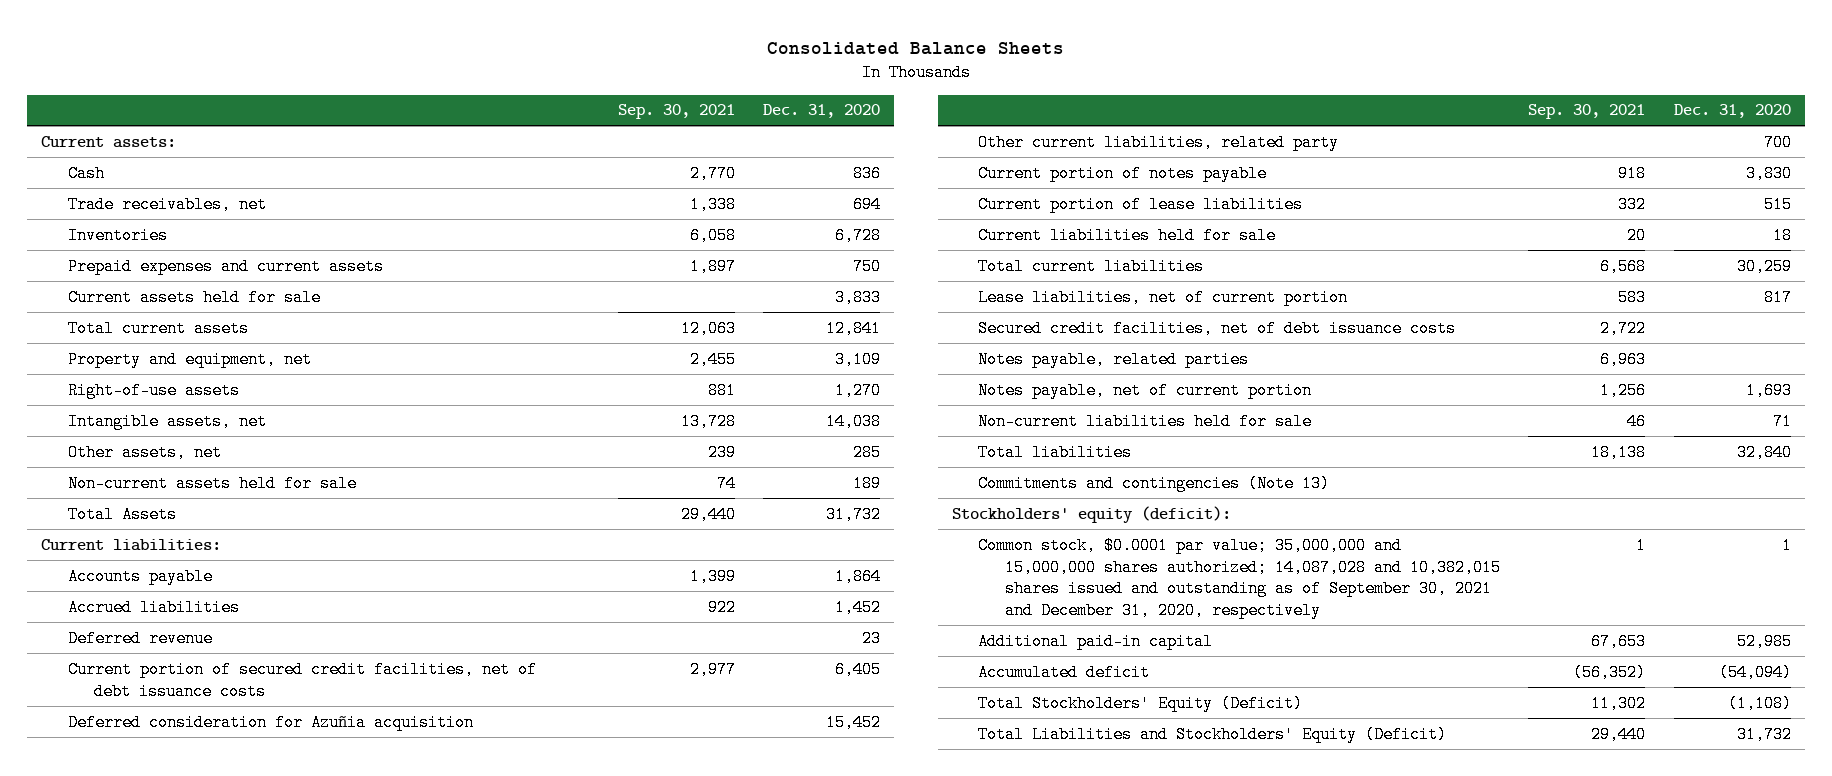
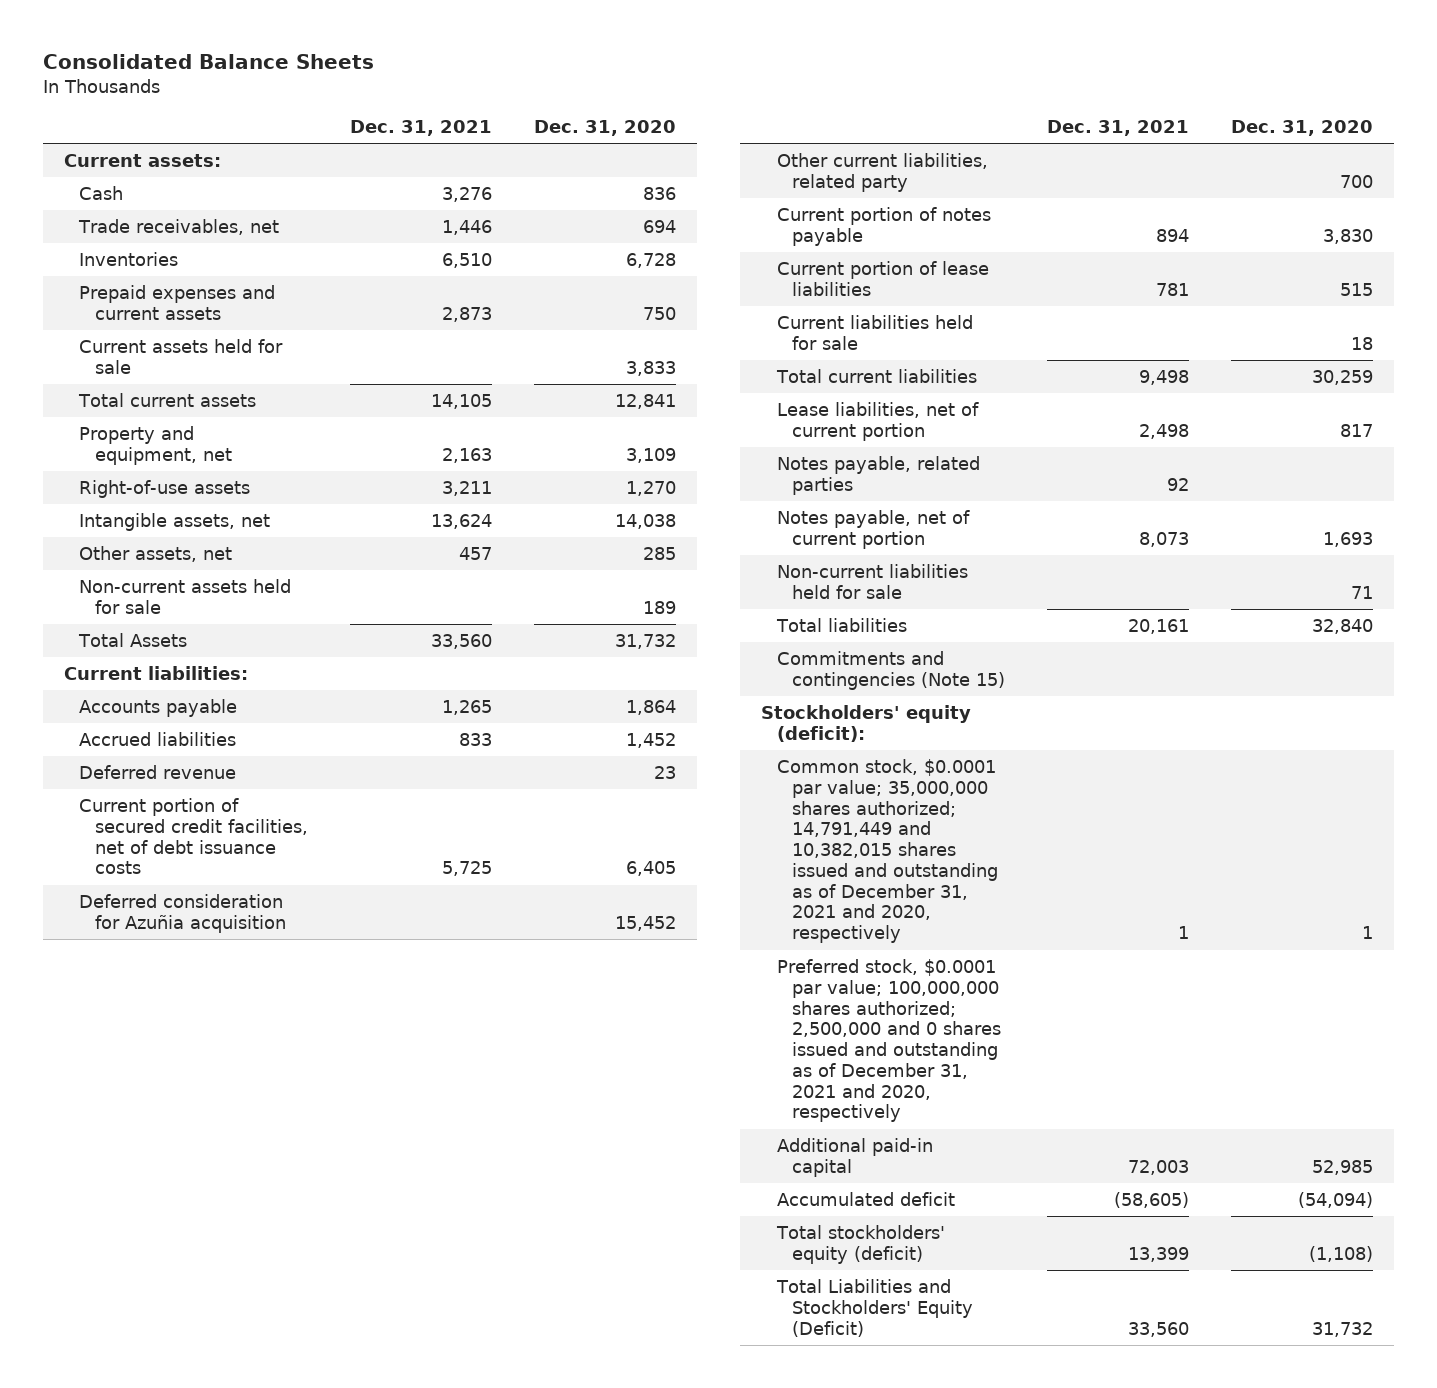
- | Sep. 30, 2021 | Dec. 31, 2020
+ | Dec. 31, 2021 | Dec. 31, 2020
- Secured credit facilities, net of debt issuance costs | 2,722 |
- Commitments and contingencies (Note 13)
+ Commitments and contingencies (Note 15)
- Common stock, $0.0001 par value; 35,000,000 and 15,000,000 shares authorized; 14,087,028 and 10,382,015 shares issued and outstanding as of September 30, 2021 and December 31, 2020, respectively | 1 | 1
+ Common stock, $0.0001 par value; 35,000,000 shares authorized; 14,791,449 and 10,382,015 shares issued and outstanding as of December 31, 2021 and 2020, respectively | 1 | 1
+ Preferred stock, $0.0001 par value; 100,000,000 shares authorized; 2,500,000 and 0 shares issued and outstanding as of December 31, 2021 and 2020, respectively
- Total Stockholders' Equity (Deficit) | 11,302 | (1,108)
+ Total stockholders' equity (deficit) | 13,399 | (1,108)

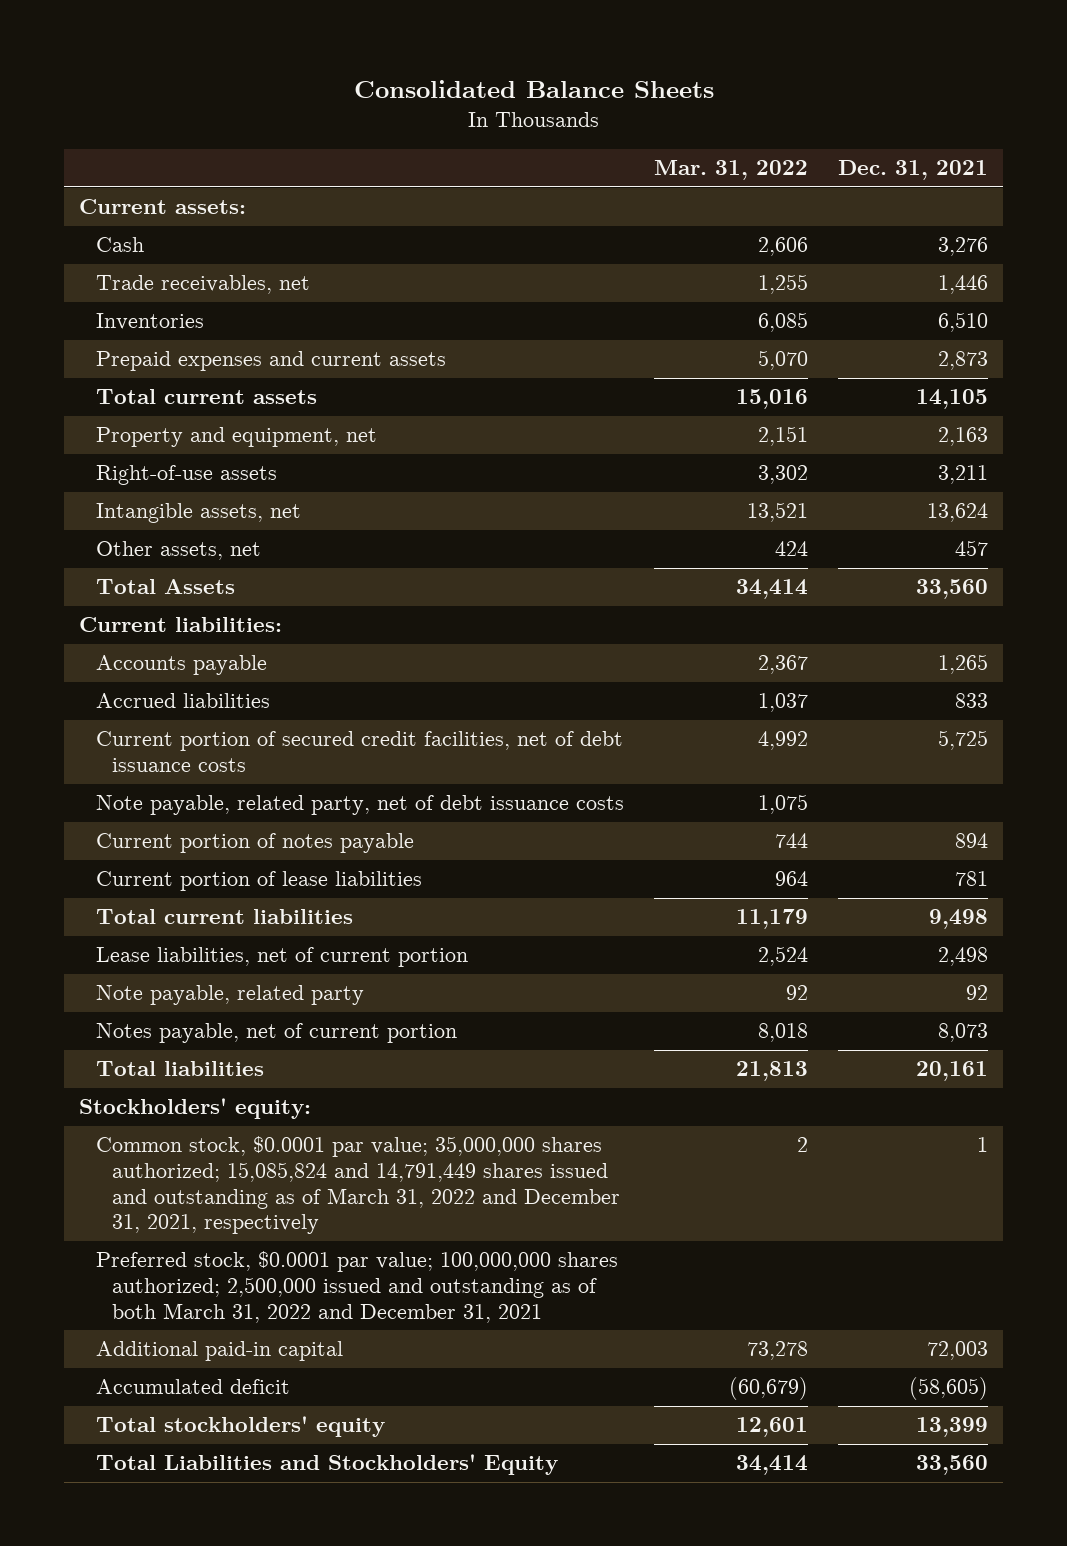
- | Dec. 31, 2021 | Dec. 31, 2020
+ | Mar. 31, 2022 | Dec. 31, 2021
- Current assets held for sale | | 3,833
- Non-current assets held for sale | | 189
- Deferred revenue | | 23
- Deferred consideration for Azuñia acquisition | | 15,452
- Other current liabilities, related party | | 700
+ Note payable, related party, net of debt issuance costs | 1,075 |
- Current liabilities held for sale | | 18
- Notes payable, related parties | 92 |
+ Note payable, related party | 92 | 92
- Non-current liabilities held for sale | | 71
- Commitments and contingencies (Note 15)
- Stockholders' equity (deficit):
- Common stock, $0.0001 par value; 35,000,000 shares authorized; 14,791,449 and 10,382,015 shares issued and outstanding as of December 31, 2021 and 2020, respectively | 1 | 1
- Preferred stock, $0.0001 par value; 100,000,000 shares authorized; 2,500,000 and 0 shares issued and outstanding as of December 31, 2021 and 2020, respectively
+ Stockholders' equity:
+ Common stock, $0.0001 par value; 35,000,000 shares authorized; 15,085,824 and 14,791,449 shares issued and outstanding as of March 31, 2022 and December 31, 2021, respectively | 2 | 1
+ Preferred stock, $0.0001 par value; 100,000,000 shares authorized; 2,500,000 issued and outstanding as of both March 31, 2022 and December 31, 2021
- Total stockholders' equity (deficit) | 13,399 | (1,108)
- Total Liabilities and Stockholders' Equity (Deficit) | 33,560 | 31,732
+ Total stockholders' equity | 12,601 | 13,399
+ Total Liabilities and Stockholders' Equity | 34,414 | 33,560

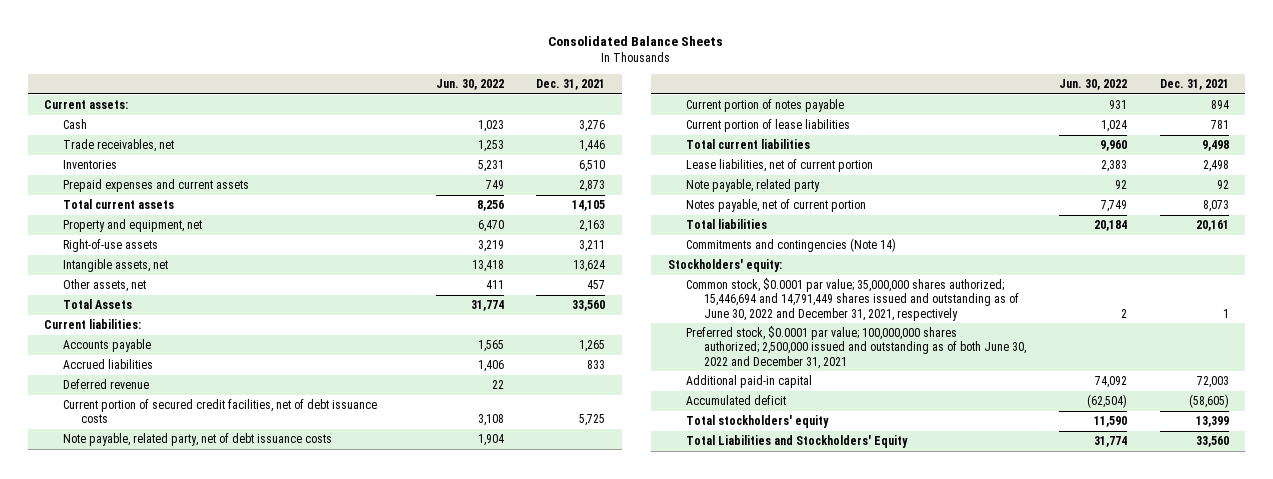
- | Mar. 31, 2022 | Dec. 31, 2021
+ | Jun. 30, 2022 | Dec. 31, 2021
+ Deferred revenue | 22 |
+ Commitments and contingencies (Note 14)
- Common stock, $0.0001 par value; 35,000,000 shares authorized; 15,085,824 and 14,791,449 shares issued and outstanding as of March 31, 2022 and December 31, 2021, respectively | 2 | 1
- Preferred stock, $0.0001 par value; 100,000,000 shares authorized; 2,500,000 issued and outstanding as of both March 31, 2022 and December 31, 2021
+ Common stock, $0.0001 par value; 35,000,000 shares authorized; 15,446,694 and 14,791,449 shares issued and outstanding as of June 30, 2022 and December 31, 2021, respectively | 2 | 1
+ Preferred stock, $0.0001 par value; 100,000,000 shares authorized; 2,500,000 issued and outstanding as of both June 30, 2022 and December 31, 2021

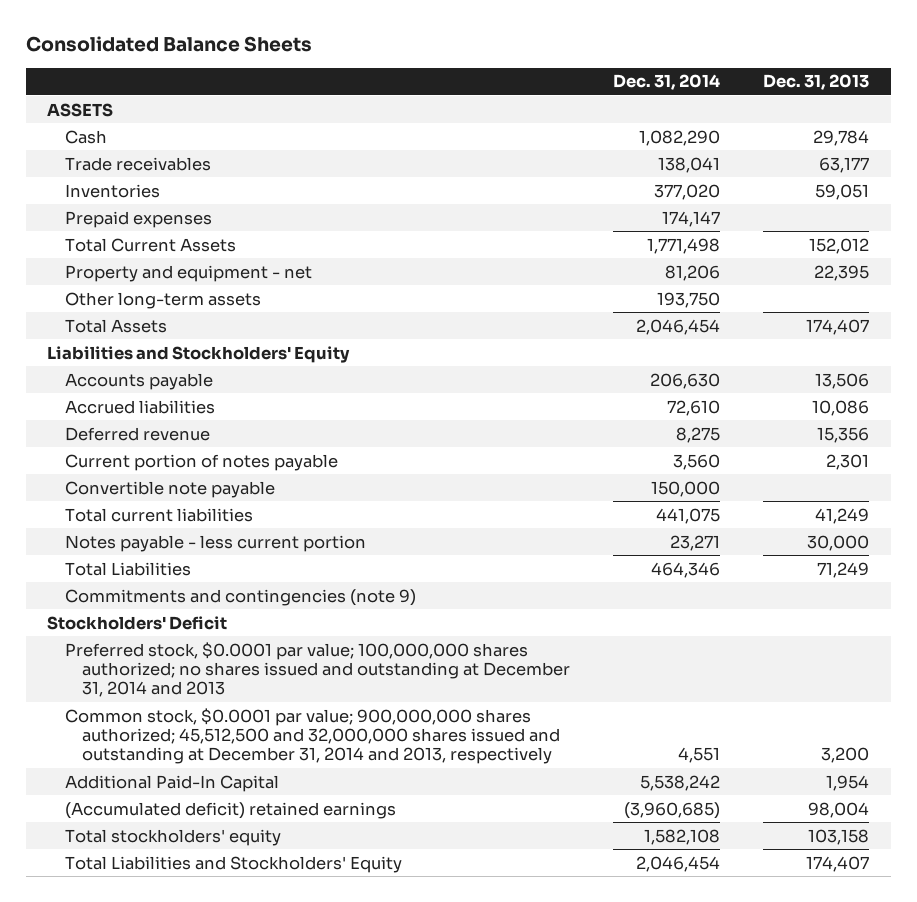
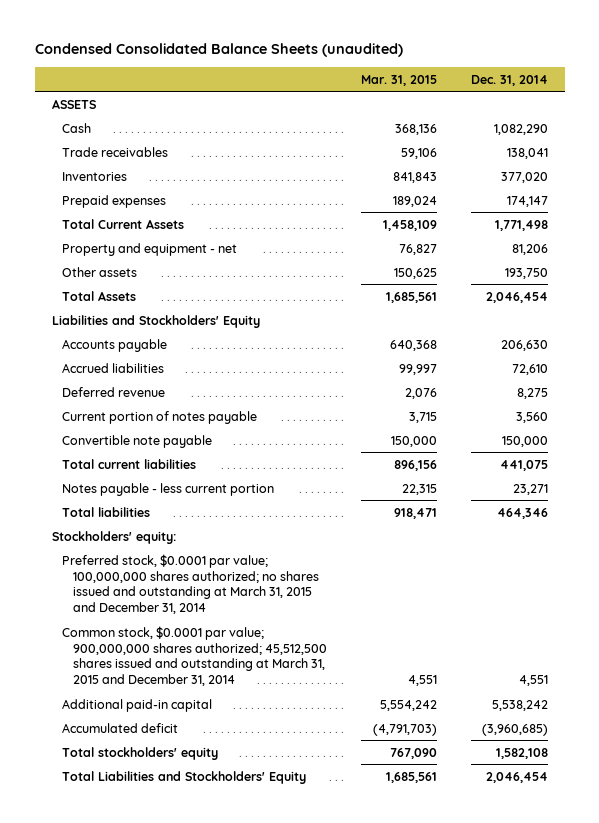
- Consolidated Balance Sheets
+ Condensed Consolidated Balance Sheets (unaudited)
- | Dec. 31, 2014 | Dec. 31, 2013
+ | Mar. 31, 2015 | Dec. 31, 2014
- Other long-term assets | 193,750 |
+ Other assets | 150,625 | 193,750
- Total Liabilities | 464,346 | 71,249
- Commitments and contingencies (note 9)
- Stockholders' Deficit
- Preferred stock, $0.0001 par value; 100,000,000 shares authorized; no shares issued and outstanding at December 31, 2014 and 2013
- Common stock, $0.0001 par value; 900,000,000 shares authorized; 45,512,500 and 32,000,000 shares issued and outstanding at December 31, 2014 and 2013, respectively | 4,551 | 3,200
- Additional Paid-In Capital | 5,538,242 | 1,954
- (Accumulated deficit) retained earnings | (3,960,685) | 98,004
+ Total liabilities | 918,471 | 464,346
+ Stockholders' equity:
+ Preferred stock, $0.0001 par value; 100,000,000 shares authorized; no shares issued and outstanding at March 31, 2015 and December 31, 2014
+ Common stock, $0.0001 par value; 900,000,000 shares authorized; 45,512,500 shares issued and outstanding at March 31, 2015 and December 31, 2014 | 4,551 | 4,551
+ Additional paid-in capital | 5,554,242 | 5,538,242
+ Accumulated deficit | (4,791,703) | (3,960,685)

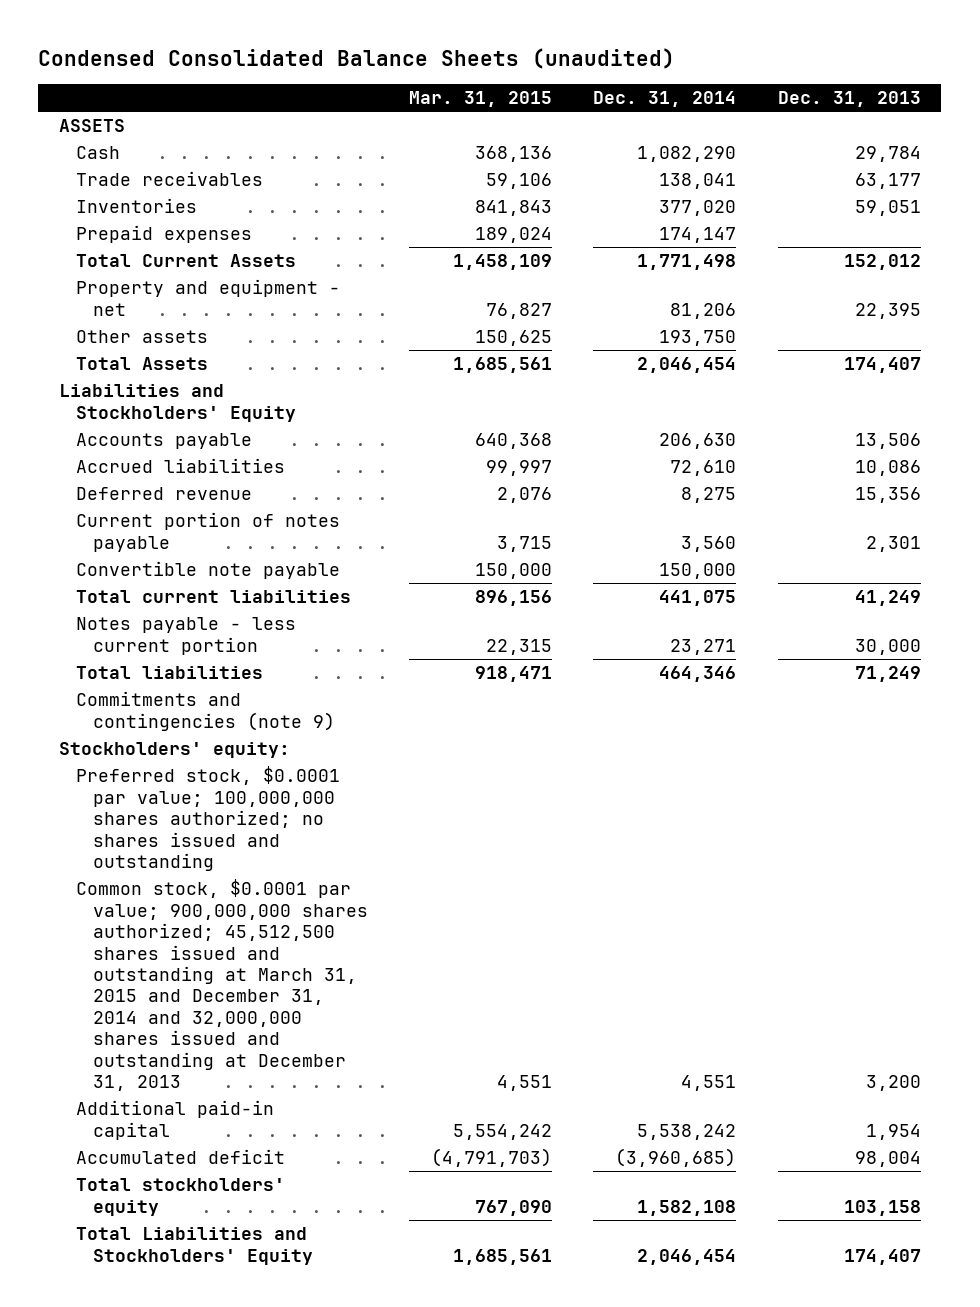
- | Mar. 31, 2015 | Dec. 31, 2014
+ | Mar. 31, 2015 | Dec. 31, 2014 | Dec. 31, 2013
+ Commitments and contingencies (note 9)
- Preferred stock, $0.0001 par value; 100,000,000 shares authorized; no shares issued and outstanding at March 31, 2015 and December 31, 2014
- Common stock, $0.0001 par value; 900,000,000 shares authorized; 45,512,500 shares issued and outstanding at March 31, 2015 and December 31, 2014 | 4,551 | 4,551
+ Preferred stock, $0.0001 par value; 100,000,000 shares authorized; no shares issued and outstanding
+ Common stock, $0.0001 par value; 900,000,000 shares authorized; 45,512,500 shares issued and outstanding at March 31, 2015 and December 31, 2014 and 32,000,000 shares issued and outstanding at December 31, 2013 | 4,551 | 4,551 | 3,200

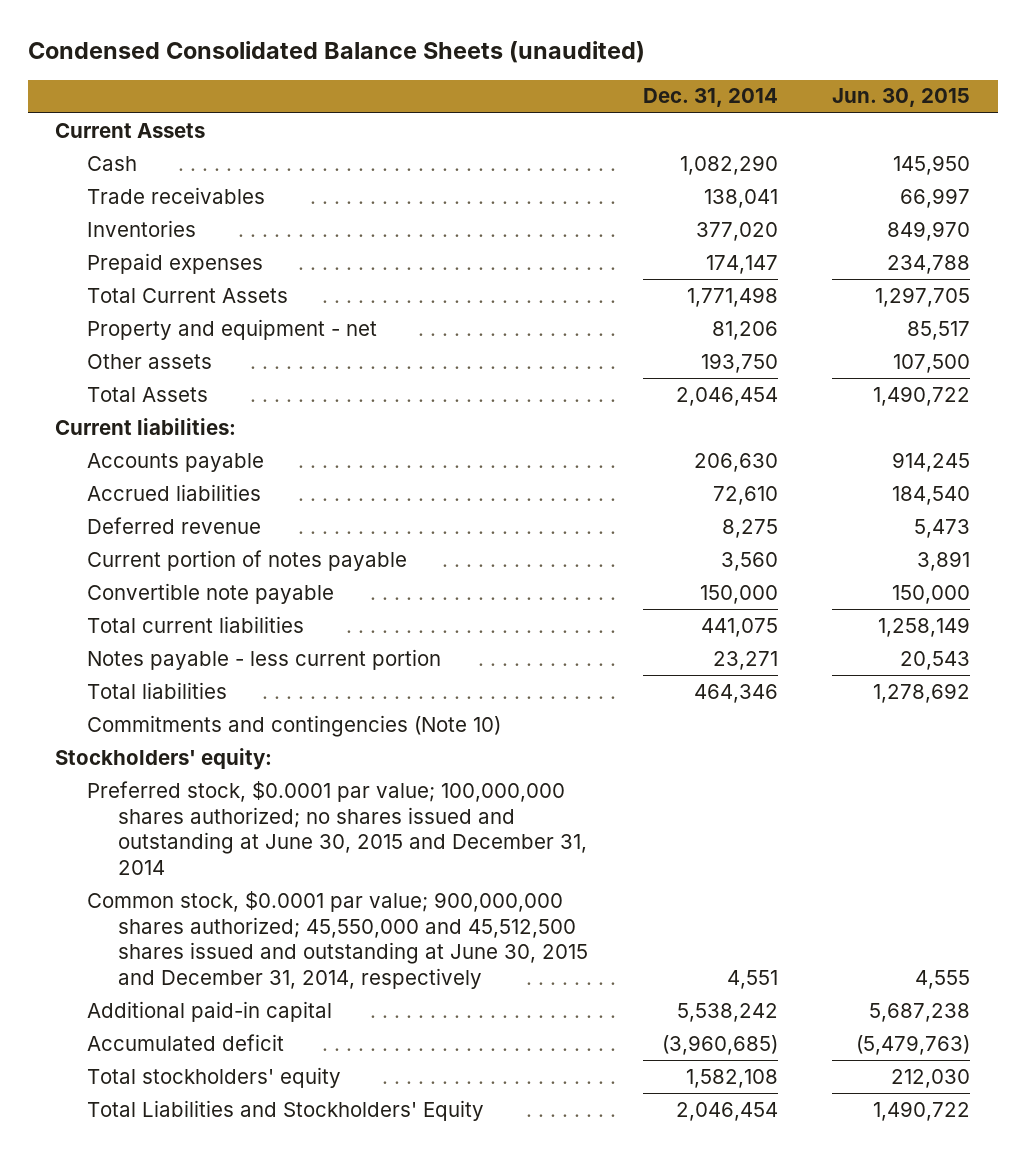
- | Mar. 31, 2015 | Dec. 31, 2014 | Dec. 31, 2013
+ | Dec. 31, 2014 | Jun. 30, 2015
- ASSETS
+ Current Assets
- Liabilities and Stockholders' Equity
+ Current liabilities:
- Commitments and contingencies (note 9)
+ Commitments and contingencies (Note 10)
- Preferred stock, $0.0001 par value; 100,000,000 shares authorized; no shares issued and outstanding
- Common stock, $0.0001 par value; 900,000,000 shares authorized; 45,512,500 shares issued and outstanding at March 31, 2015 and December 31, 2014 and 32,000,000 shares issued and outstanding at December 31, 2013 | 4,551 | 4,551 | 3,200
+ Preferred stock, $0.0001 par value; 100,000,000 shares authorized; no shares issued and outstanding at June 30, 2015 and December 31, 2014
+ Common stock, $0.0001 par value; 900,000,000 shares authorized; 45,550,000 and 45,512,500 shares issued and outstanding at June 30, 2015 and December 31, 2014, respectively | 4,551 | 4,555

